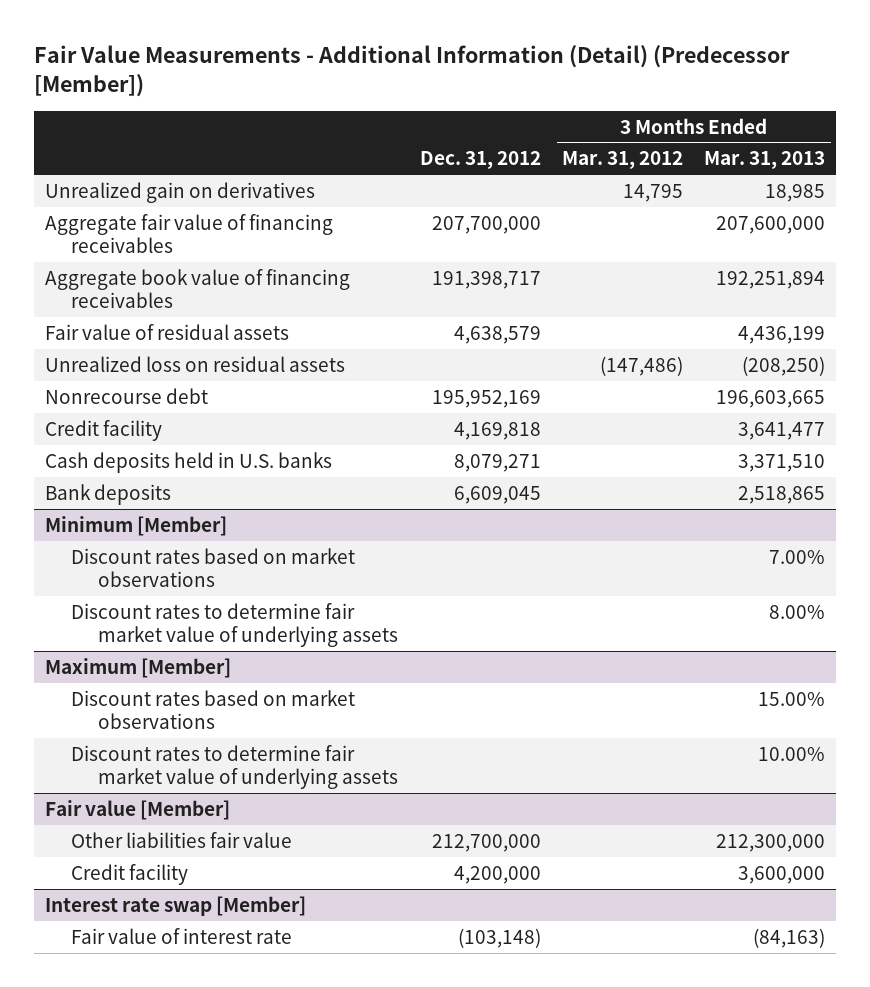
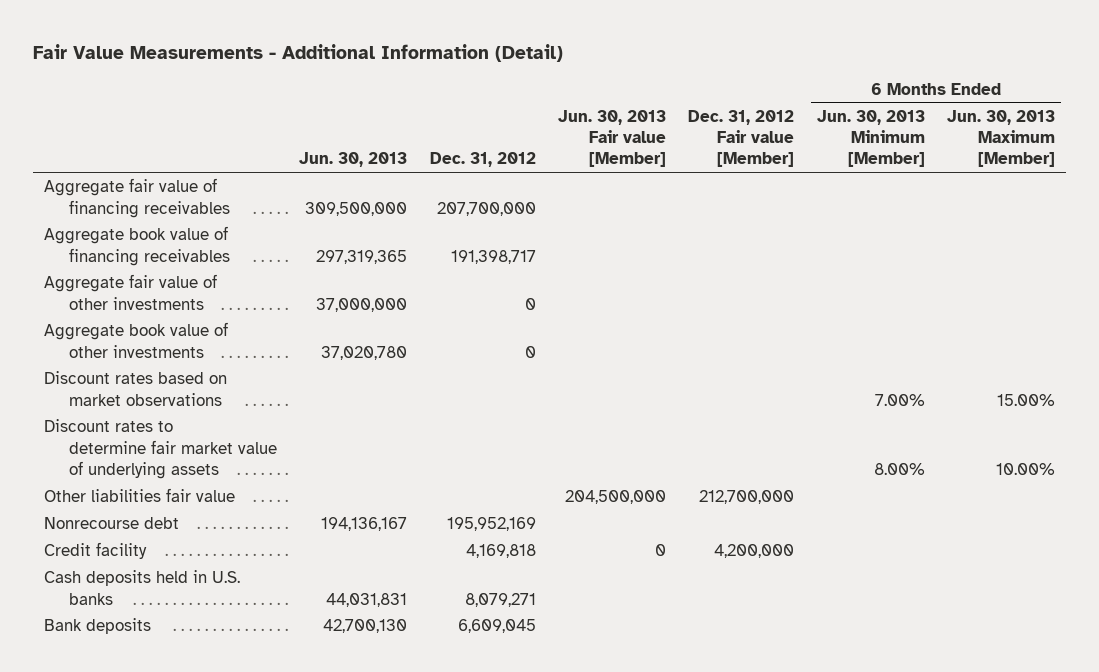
- Fair Value Measurements - Additional Information (Detail) (Predecessor [Member])
+ Fair Value Measurements - Additional Information (Detail)
- | Dec. 31, 2012 | 3 Months Ended Mar. 31, 2012 | 3 Months Ended Mar. 31, 2013
+ | Jun. 30, 2013 | Dec. 31, 2012 | Jun. 30, 2013 Fair value [Member] | Dec. 31, 2012 Fair value [Member] | 6 Months Ended Jun. 30, 2013 Minimum [Member] | 6 Months Ended Jun. 30, 2013 Maximum [Member]
- Unrealized gain on derivatives | | 14,795 | 18,985
- Fair value of residual assets | 4,638,579 | | 4,436,199
- Unrealized loss on residual assets | | (147,486) | (208,250)
+ Aggregate fair value of other investments | 37,000,000 | 0 | | | |
+ Aggregate book value of other investments | 37,020,780 | 0 | | | |
+ Discount rates based on market observations | | | | | 7.00% | 15.00%
+ Discount rates to determine fair market value of underlying assets | | | | | 8.00% | 10.00%
+ Other liabilities fair value | | | 204,500,000 | 212,700,000 | |
- Minimum [Member]
- Discount rates based on market observations | | | 7.00%
- Discount rates to determine fair market value of underlying assets | | | 8.00%
- Maximum [Member]
- Discount rates based on market observations | | | 15.00%
- Discount rates to determine fair market value of underlying assets | | | 10.00%
- Fair value [Member]
- Other liabilities fair value | 212,700,000 | | 212,300,000
- Credit facility | 4,200,000 | | 3,600,000
- Interest rate swap [Member]
- Fair value of interest rate | (103,148) | | (84,163)

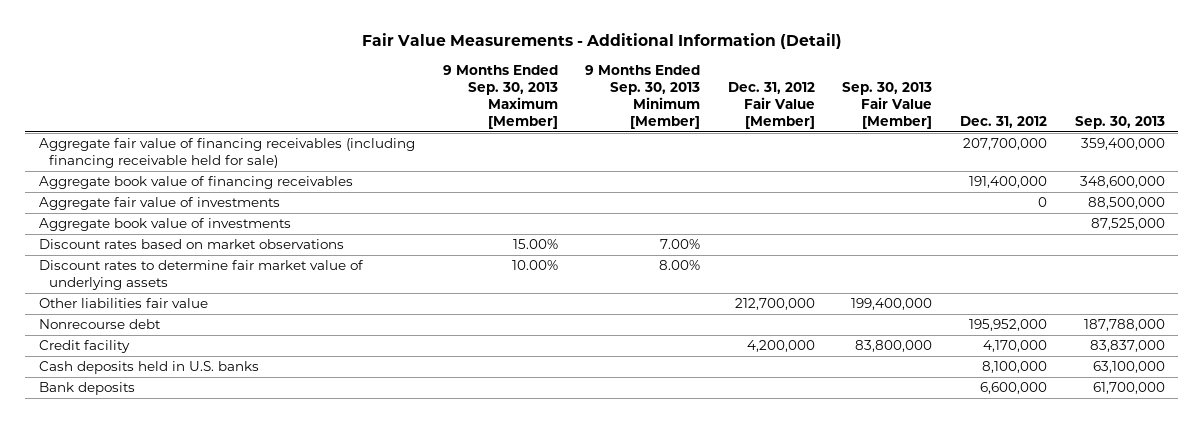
- | Jun. 30, 2013 | Dec. 31, 2012 | Jun. 30, 2013 Fair value [Member] | Dec. 31, 2012 Fair value [Member] | 6 Months Ended Jun. 30, 2013 Minimum [Member] | 6 Months Ended Jun. 30, 2013 Maximum [Member]
+ | 9 Months Ended Sep. 30, 2013 Maximum [Member] | 9 Months Ended Sep. 30, 2013 Minimum [Member] | Dec. 31, 2012 Fair Value [Member] | Sep. 30, 2013 Fair Value [Member] | Dec. 31, 2012 | Sep. 30, 2013
- Aggregate fair value of financing receivables | 309,500,000 | 207,700,000 | | | |
- Aggregate book value of financing receivables | 297,319,365 | 191,398,717 | | | |
- Aggregate fair value of other investments | 37,000,000 | 0 | | | |
- Aggregate book value of other investments | 37,020,780 | 0 | | | |
+ Aggregate fair value of financing receivables (including financing receivable held for sale) | | | | | 207,700,000 | 359,400,000
+ Aggregate book value of financing receivables | | | | | 191,400,000 | 348,600,000
+ Aggregate fair value of investments | | | | | 0 | 88,500,000
+ Aggregate book value of investments | | | | | | 87,525,000
- Nonrecourse debt | 194,136,167 | 195,952,169 | | | |
- Credit facility | | 4,169,818 | 0 | 4,200,000 | |
- Cash deposits held in U.S. banks | 44,031,831 | 8,079,271 | | | |
- Bank deposits | 42,700,130 | 6,609,045 | | | |
+ Nonrecourse debt | | | | | 195,952,000 | 187,788,000
+ Credit facility | | | 4,200,000 | 83,800,000 | 4,170,000 | 83,837,000
+ Cash deposits held in U.S. banks | | | | | 8,100,000 | 63,100,000
+ Bank deposits | | | | | 6,600,000 | 61,700,000

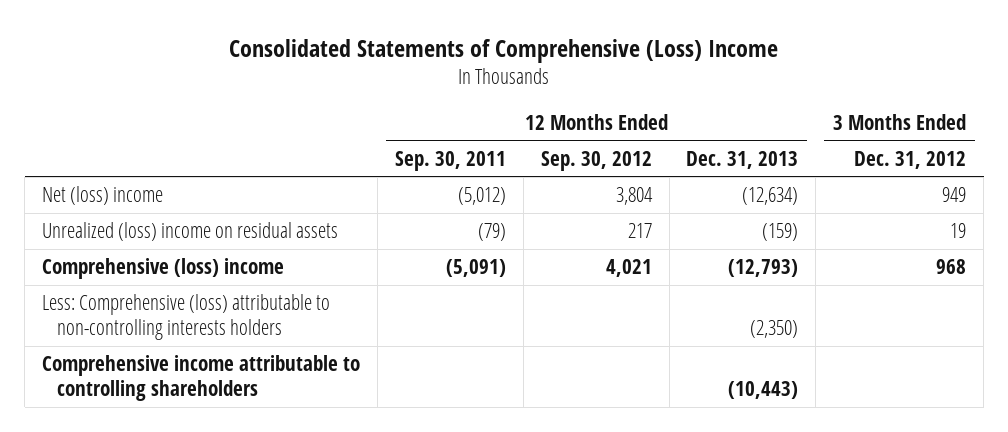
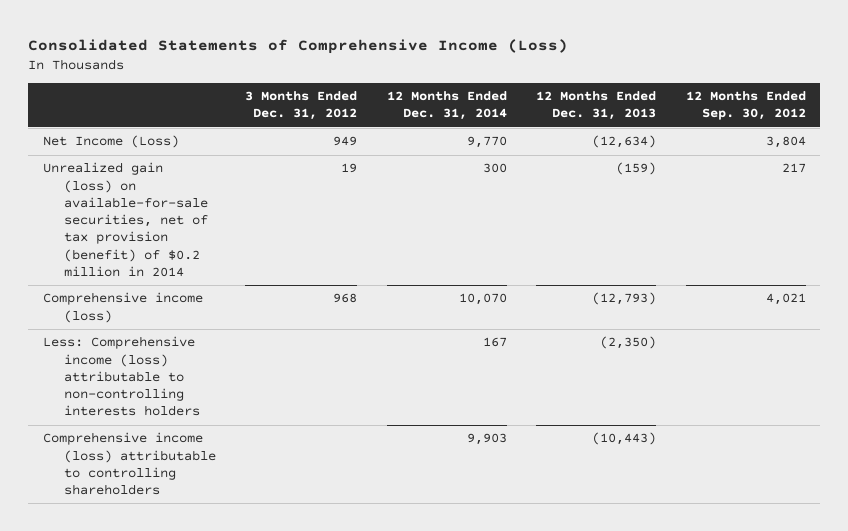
- Consolidated Statements of Comprehensive (Loss) Income
+ Consolidated Statements of Comprehensive Income (Loss)
- | 12 Months Ended Sep. 30, 2011 | 12 Months Ended Sep. 30, 2012 | 12 Months Ended Dec. 31, 2013 | 3 Months Ended Dec. 31, 2012
+ | 3 Months Ended Dec. 31, 2012 | 12 Months Ended Dec. 31, 2014 | 12 Months Ended Dec. 31, 2013 | 12 Months Ended Sep. 30, 2012
- Net (loss) income | (5,012) | 3,804 | (12,634) | 949
- Unrealized (loss) income on residual assets | (79) | 217 | (159) | 19
- Comprehensive (loss) income | (5,091) | 4,021 | (12,793) | 968
- Less: Comprehensive (loss) attributable to non-controlling interests holders | | | (2,350) |
- Comprehensive income attributable to controlling shareholders | | | (10,443) |
+ Net Income (Loss) | 949 | 9,770 | (12,634) | 3,804
+ Unrealized gain (loss) on available-for-sale securities, net of tax provision (benefit) of $0.2 million in 2014 | 19 | 300 | (159) | 217
+ Comprehensive income (loss) | 968 | 10,070 | (12,793) | 4,021
+ Less: Comprehensive income (loss) attributable to non-controlling interests holders | | 167 | (2,350) |
+ Comprehensive income (loss) attributable to controlling shareholders | | 9,903 | (10,443) |

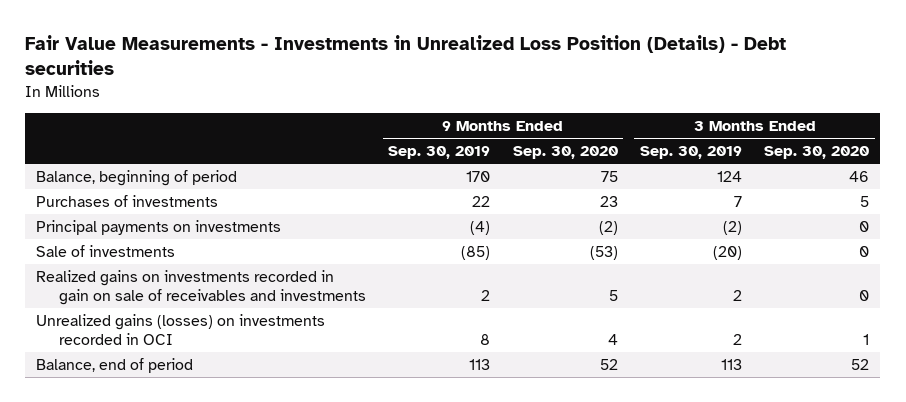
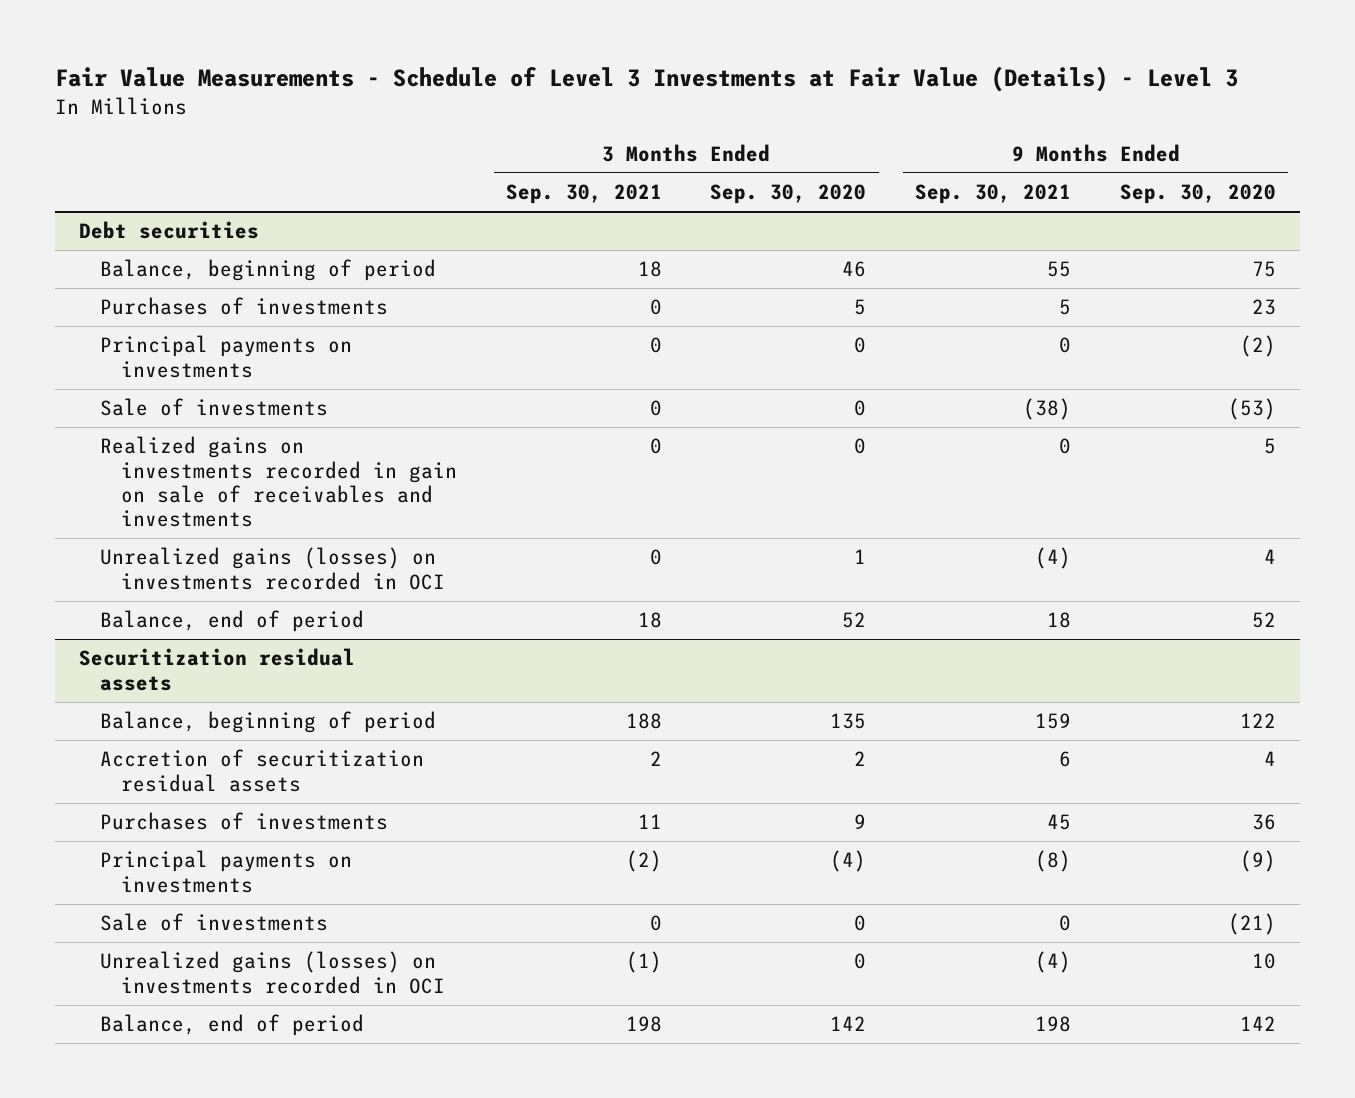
- Fair Value Measurements - Investments in Unrealized Loss Position (Details) - Debt securities
+ Fair Value Measurements - Schedule of Level 3 Investments at Fair Value (Details) - Level 3
- | 9 Months Ended Sep. 30, 2019 | 9 Months Ended Sep. 30, 2020 | 3 Months Ended Sep. 30, 2019 | 3 Months Ended Sep. 30, 2020
+ | 3 Months Ended Sep. 30, 2021 | 3 Months Ended Sep. 30, 2020 | 9 Months Ended Sep. 30, 2021 | 9 Months Ended Sep. 30, 2020
+ Debt securities
+ Securitization residual assets
+ Balance, beginning of period | 188 | 135 | 159 | 122
+ Accretion of securitization residual assets | 2 | 2 | 6 | 4
+ Purchases of investments | 11 | 9 | 45 | 36
+ Principal payments on investments | (2) | (4) | (8) | (9)
+ Sale of investments | 0 | 0 | 0 | (21)
+ Unrealized gains (losses) on investments recorded in OCI | (1) | 0 | (4) | 10
+ Balance, end of period | 198 | 142 | 198 | 142

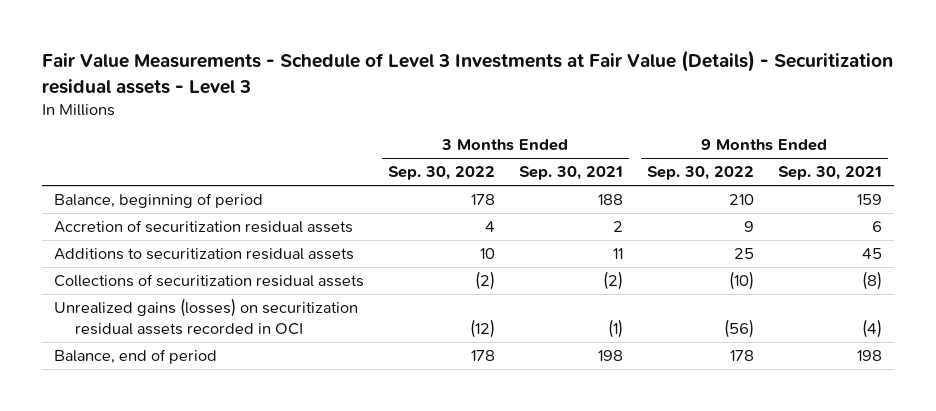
- Fair Value Measurements - Schedule of Level 3 Investments at Fair Value (Details) - Level 3
+ Fair Value Measurements - Schedule of Level 3 Investments at Fair Value (Details) - Securitization residual assets - Level 3
- | 3 Months Ended Sep. 30, 2021 | 3 Months Ended Sep. 30, 2020 | 9 Months Ended Sep. 30, 2021 | 9 Months Ended Sep. 30, 2020
+ | 3 Months Ended Sep. 30, 2022 | 3 Months Ended Sep. 30, 2021 | 9 Months Ended Sep. 30, 2022 | 9 Months Ended Sep. 30, 2021
- Debt securities
- Balance, beginning of period | 18 | 46 | 55 | 75
- Purchases of investments | 0 | 5 | 5 | 23
- Principal payments on investments | 0 | 0 | 0 | (2)
- Sale of investments | 0 | 0 | (38) | (53)
- Realized gains on investments recorded in gain on sale of receivables and investments | 0 | 0 | 0 | 5
- Unrealized gains (losses) on investments recorded in OCI | 0 | 1 | (4) | 4
- Balance, end of period | 18 | 52 | 18 | 52
- Securitization residual assets
- Purchases of investments | 11 | 9 | 45 | 36
- Principal payments on investments | (2) | (4) | (8) | (9)
- Sale of investments | 0 | 0 | 0 | (21)
- Unrealized gains (losses) on investments recorded in OCI | (1) | 0 | (4) | 10
+ Additions to securitization residual assets | 10 | 11 | 25 | 45
+ Collections of securitization residual assets | (2) | (2) | (10) | (8)
+ Unrealized gains (losses) on securitization residual assets recorded in OCI | (12) | (1) | (56) | (4)

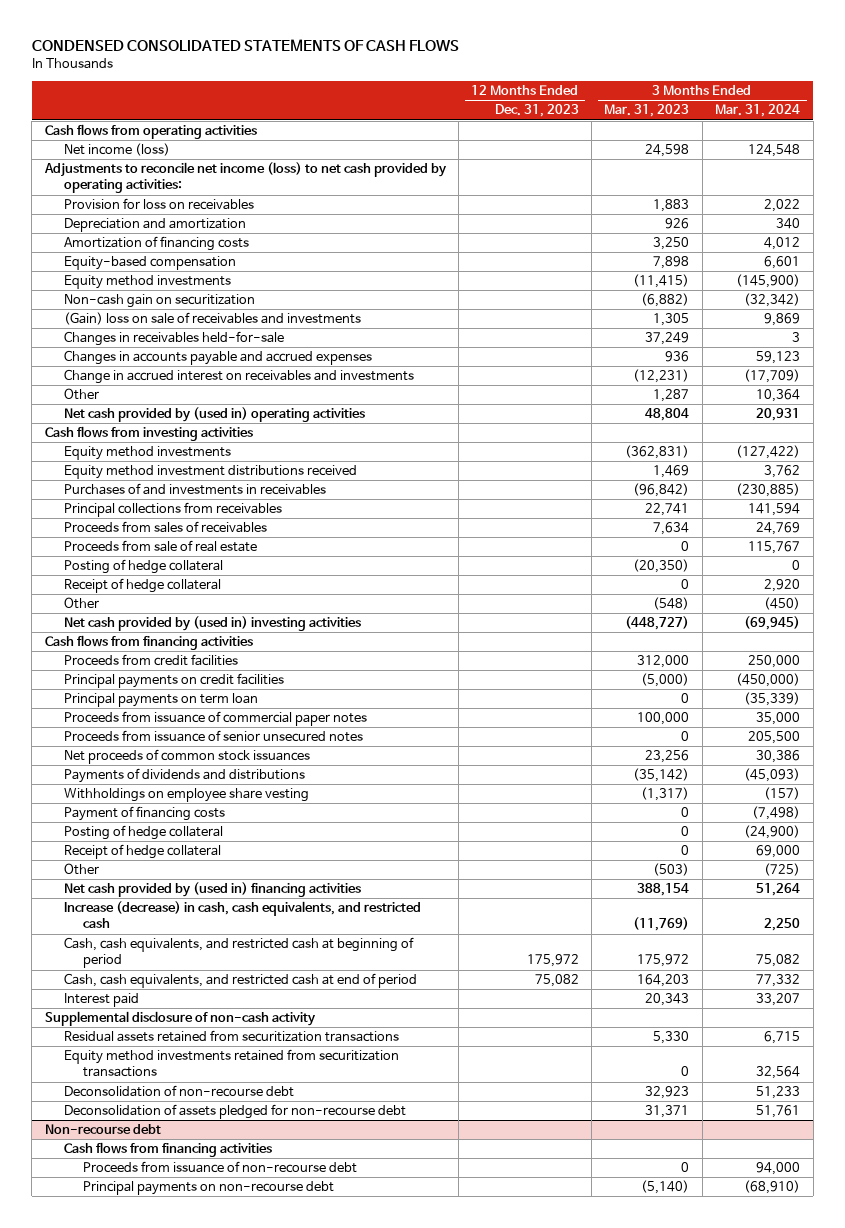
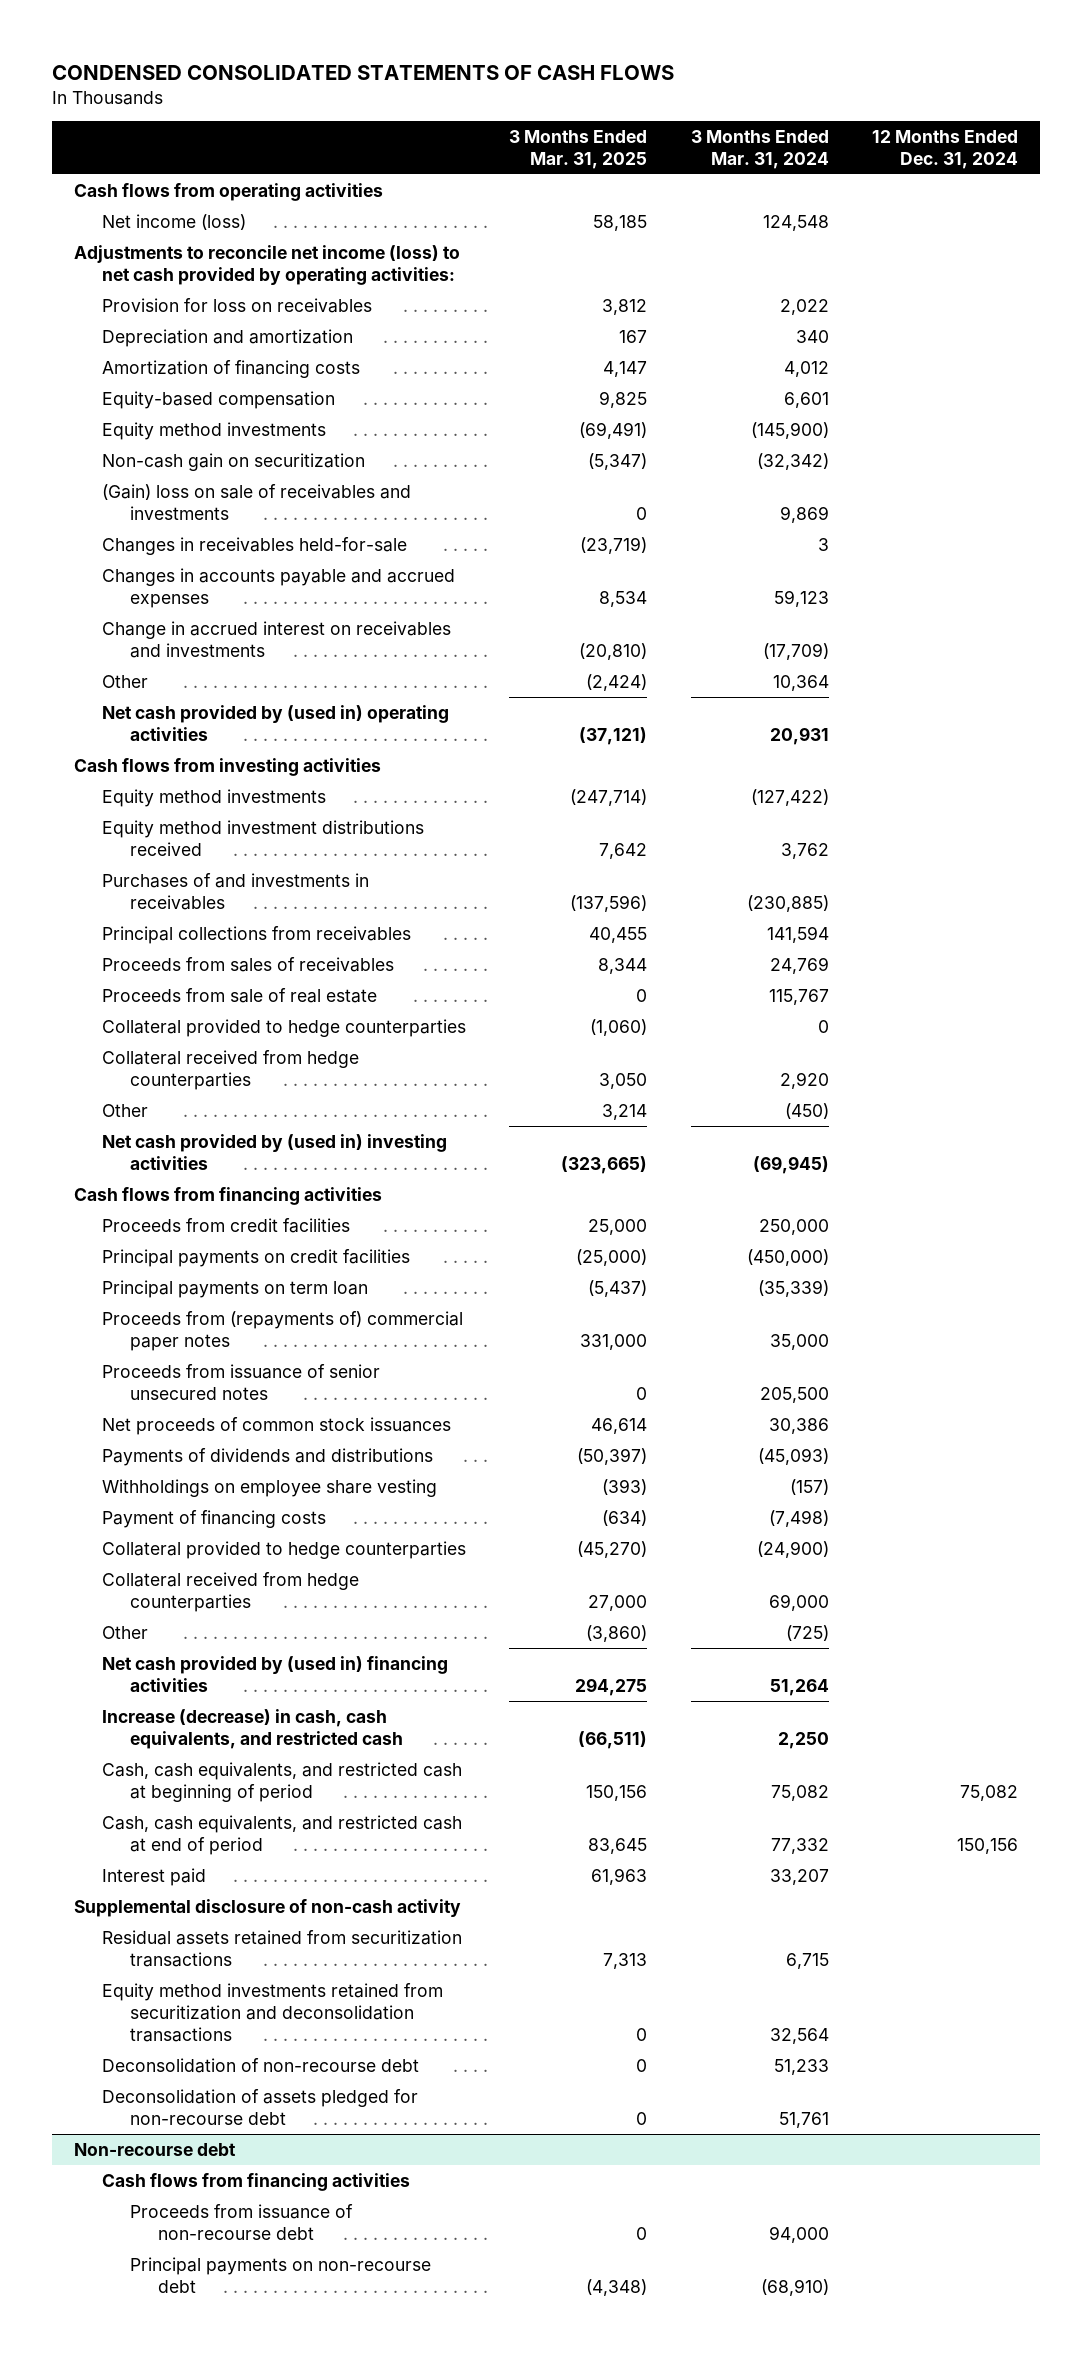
- | 12 Months Ended Dec. 31, 2023 | 3 Months Ended Mar. 31, 2023 | 3 Months Ended Mar. 31, 2024
+ | 3 Months Ended Mar. 31, 2025 | 3 Months Ended Mar. 31, 2024 | 12 Months Ended Dec. 31, 2024
- Posting of hedge collateral | | (20,350) | 0
- Receipt of hedge collateral | | 0 | 2,920
+ Collateral provided to hedge counterparties | (1,060) | 0 |
+ Collateral received from hedge counterparties | 3,050 | 2,920 |
- Proceeds from issuance of commercial paper notes | | 100,000 | 35,000
+ Proceeds from (repayments of) commercial paper notes | 331,000 | 35,000 |
- Posting of hedge collateral | | 0 | (24,900)
- Receipt of hedge collateral | | 0 | 69,000
+ Collateral provided to hedge counterparties | (45,270) | (24,900) |
+ Collateral received from hedge counterparties | 27,000 | 69,000 |
- Equity method investments retained from securitization transactions | | 0 | 32,564
+ Equity method investments retained from securitization and deconsolidation transactions | 0 | 32,564 |

